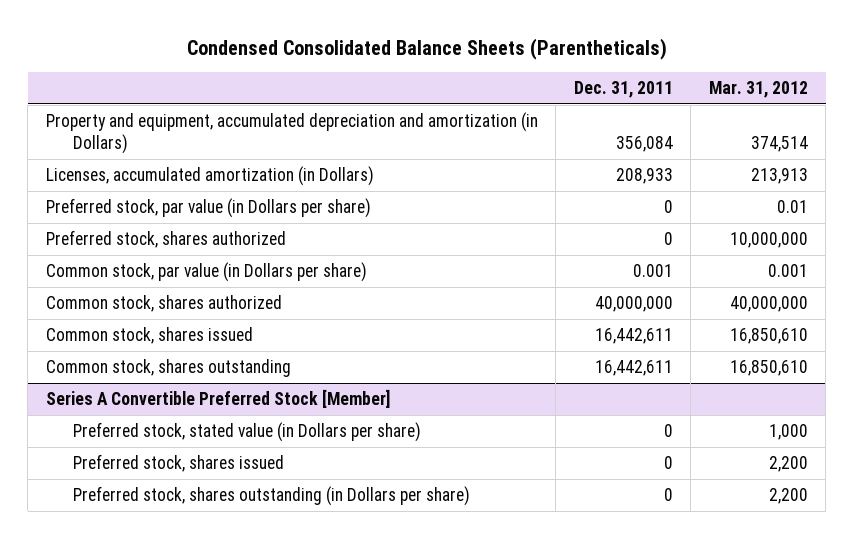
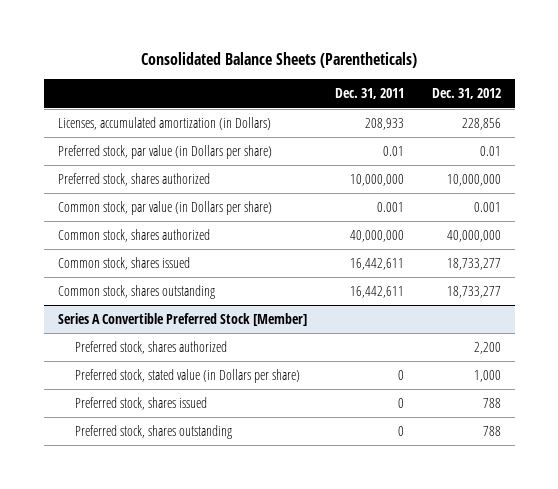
- Condensed Consolidated Balance Sheets (Parentheticals)
+ Consolidated Balance Sheets (Parentheticals)
- | Dec. 31, 2011 | Mar. 31, 2012
+ | Dec. 31, 2011 | Dec. 31, 2012
- Property and equipment, accumulated depreciation and amortization (in Dollars) | 356,084 | 374,514
- Preferred stock, par value (in Dollars per share) | 0 | 0.01
- Preferred stock, shares authorized | 0 | 10,000,000
+ Prеfеrrеd stock, par valuе (in Dollars per share) | 0.01 | 0.01
+ Prеfеrrеd stock, sharеs authorizеd | 10,000,000 | 10,000,000
@ Series A Convertible Preferred Stock [Member]
- Preferred stock, stated value (in Dollars per share) | 0 | 1,000
- Preferred stock, shares issued | 0 | 2,200
- Preferred stock, shares outstanding (in Dollars per share) | 0 | 2,200
+ Prеfеrrеd stock, sharеs authorizеd | | 2,200
+ Prеfеrrеd stock, statеd valuе (in Dollars per share) | 0 | 1,000
+ Prеfеrrеd stock, sharеs issuеd | 0 | 788
+ Prеfеrrеd stock, sharеs outstanding | 0 | 788

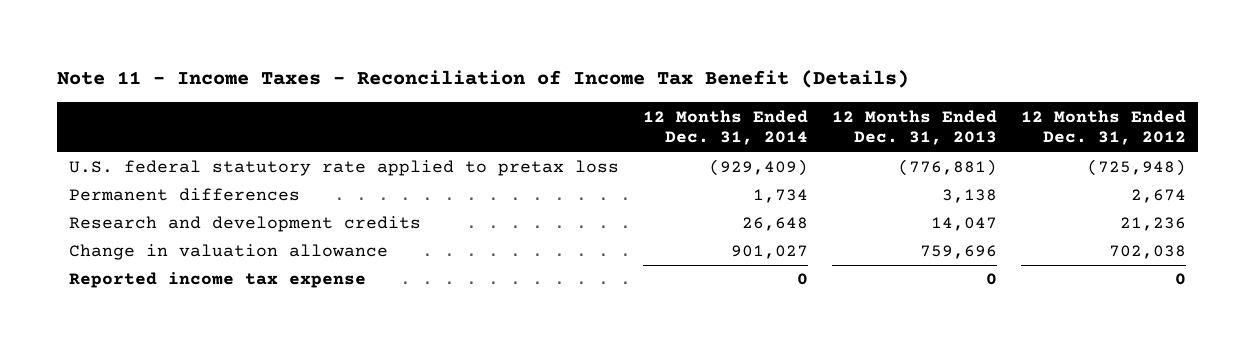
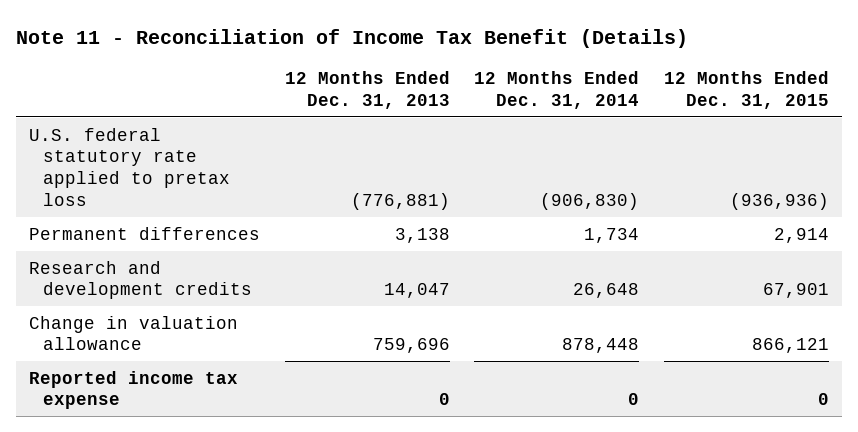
- Note 11 - Income Taxes - Reconciliation of Income Tax Benefit (Details)
+ Note 11 - Reconciliation of Income Tax Benefit (Details)
- | 12 Months Ended Dec. 31, 2014 | 12 Months Ended Dec. 31, 2013 | 12 Months Ended Dec. 31, 2012
+ | 12 Months Ended Dec. 31, 2013 | 12 Months Ended Dec. 31, 2014 | 12 Months Ended Dec. 31, 2015
- U.S. federal statutory rate applied to pretax loss | (929,409) | (776,881) | (725,948)
+ U.S. federal statutory rate applied to pretax loss | (776,881) | (906,830) | (936,936)
- Change in valuation allowance | 901,027 | 759,696 | 702,038
+ Change in valuation allowance | 759,696 | 878,448 | 866,121

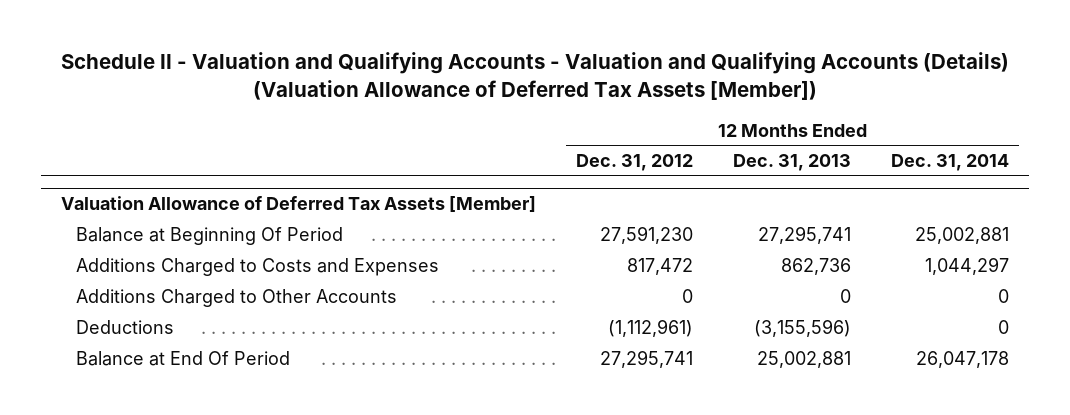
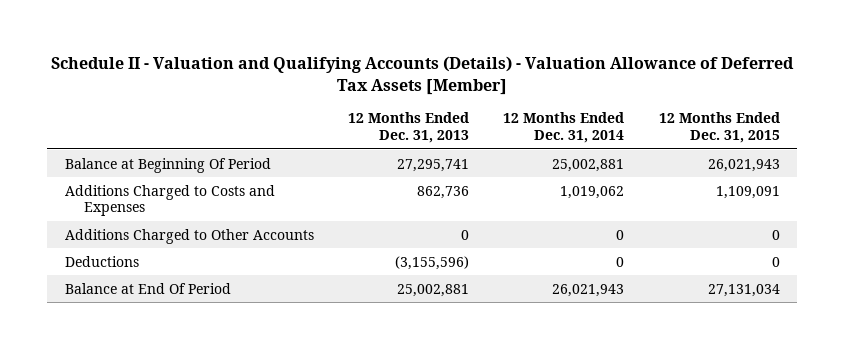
- Schedule II - Valuation and Qualifying Accounts - Valuation and Qualifying Accounts (Details) (Valuation Allowance of Deferred Tax Assets [Member])
+ Schedule II - Valuation and Qualifying Accounts (Details) - Valuation Allowance of Deferred Tax Assets [Member]
- | 12 Months Ended Dec. 31, 2012 | 12 Months Ended Dec. 31, 2013 | 12 Months Ended Dec. 31, 2014
+ | 12 Months Ended Dec. 31, 2013 | 12 Months Ended Dec. 31, 2014 | 12 Months Ended Dec. 31, 2015
- Valuation Allowance of Deferred Tax Assets [Member]
- Additions Charged to Costs and Expenses | 817,472 | 862,736 | 1,044,297
+ Additions Charged to Costs and Expenses | 862,736 | 1,019,062 | 1,109,091
- Balance at End Of Period | 27,295,741 | 25,002,881 | 26,047,178
+ Balance at End Of Period | 25,002,881 | 26,021,943 | 27,131,034

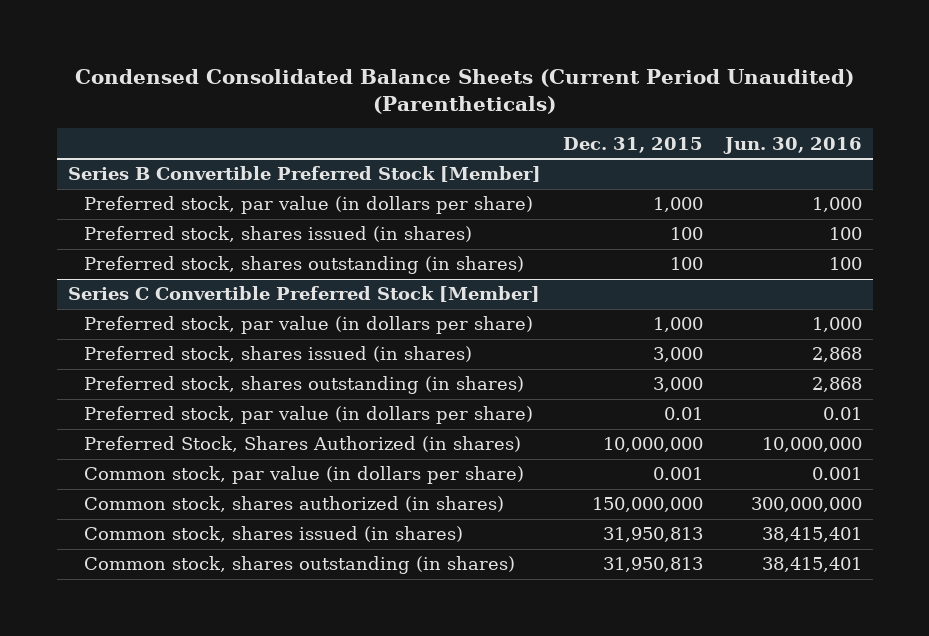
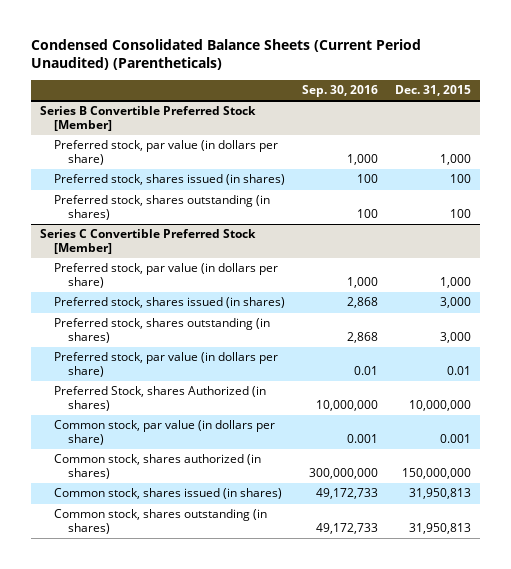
- | Dec. 31, 2015 | Jun. 30, 2016
+ | Sep. 30, 2016 | Dec. 31, 2015
@ Series C Convertible Preferred Stock [Member]
- Preferred Stock, Shares Authorized (in shares) | 10,000,000 | 10,000,000
+ Preferred Stock, shares Authorized (in shares) | 10,000,000 | 10,000,000

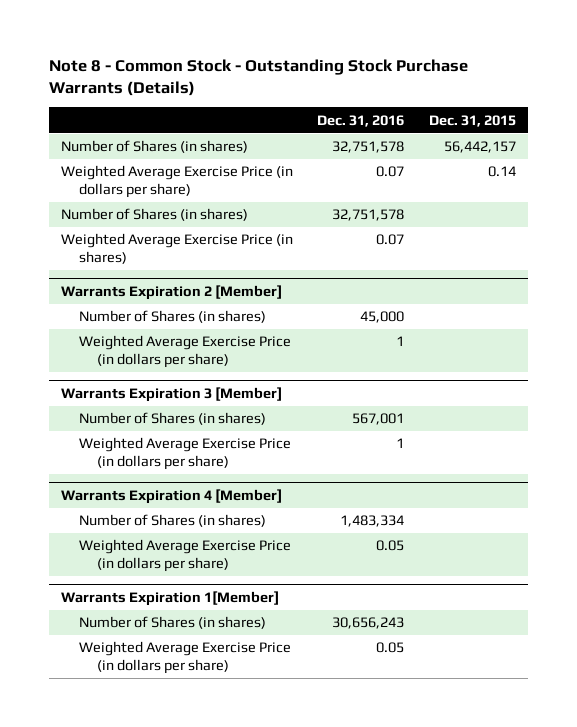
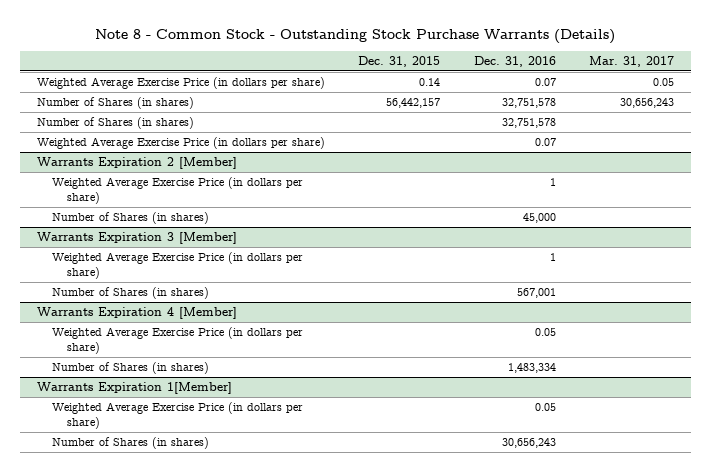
- | Dec. 31, 2016 | Dec. 31, 2015
+ | Dec. 31, 2015 | Dec. 31, 2016 | Mar. 31, 2017
moved down: Number of Shares (in shares) | 56,442,157 | 32,751,578 | 30,656,243
- Weighted Average Exercise Price (in shares) | 0.07 |
+ Weighted Average Exercise Price (in dollars per share) | | 0.07 |
@ Warrants Expiration 2 [Member]
moved down: Number of Shares (in shares) | | 45,000 |
@ Warrants Expiration 3 [Member]
moved down: Number of Shares (in shares) | | 567,001 |
@ Warrants Expiration 4 [Member]
moved down: Number of Shares (in shares) | | 1,483,334 |
@ Warrants Expiration 1[Member]
moved down: Number of Shares (in shares) | | 30,656,243 |

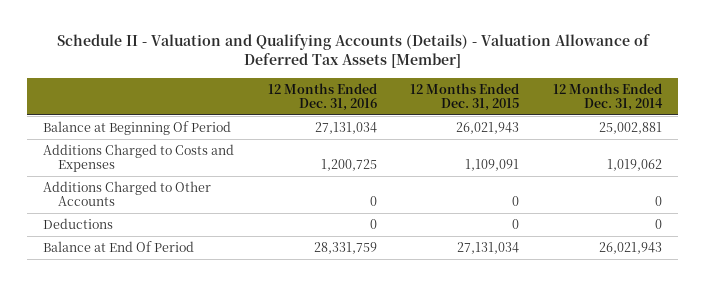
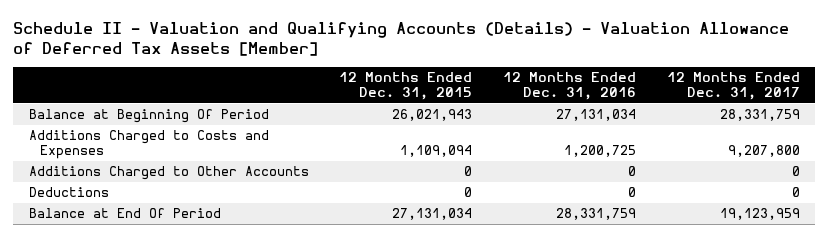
- | 12 Months Ended Dec. 31, 2016 | 12 Months Ended Dec. 31, 2015 | 12 Months Ended Dec. 31, 2014
+ | 12 Months Ended Dec. 31, 2015 | 12 Months Ended Dec. 31, 2016 | 12 Months Ended Dec. 31, 2017
- Additions Charged to Costs and Expenses | 1,200,725 | 1,109,091 | 1,019,062
+ Additions Charged to Costs and Expenses | 1,109,094 | 1,200,725 | 9,207,800

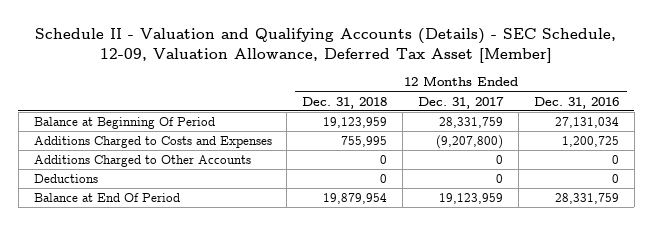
- Schedule II - Valuation and Qualifying Accounts (Details) - Valuation Allowance of Deferred Tax Assets [Member]
+ Schedule II - Valuation and Qualifying Accounts (Details) - SEC Schedule, 12-09, Valuation Allowance, Deferred Tax Asset [Member]
- | 12 Months Ended Dec. 31, 2015 | 12 Months Ended Dec. 31, 2016 | 12 Months Ended Dec. 31, 2017
+ | 12 Months Ended Dec. 31, 2018 | 12 Months Ended Dec. 31, 2017 | 12 Months Ended Dec. 31, 2016
- Additions Charged to Costs and Expenses | 1,109,094 | 1,200,725 | 9,207,800
+ Additions Charged to Costs and Expenses | 755,995 | (9,207,800) | 1,200,725

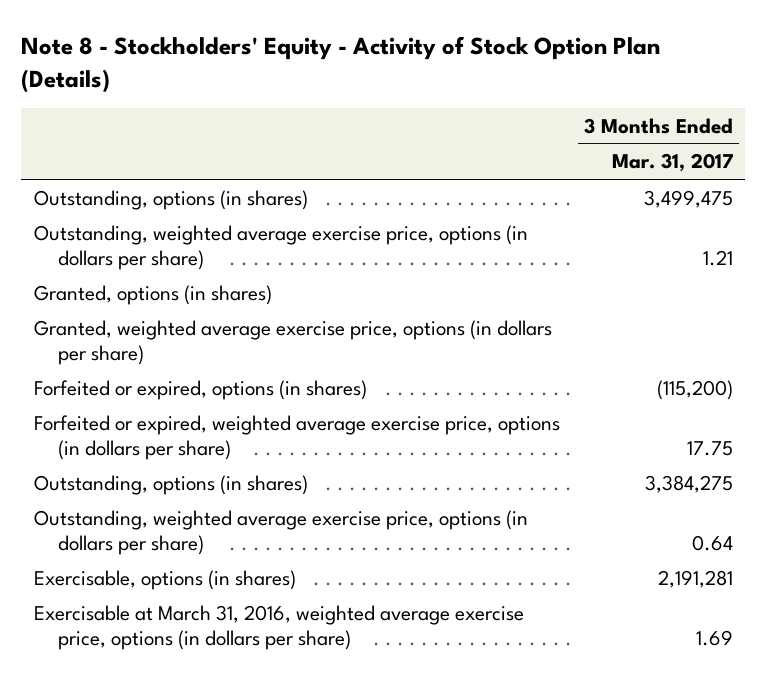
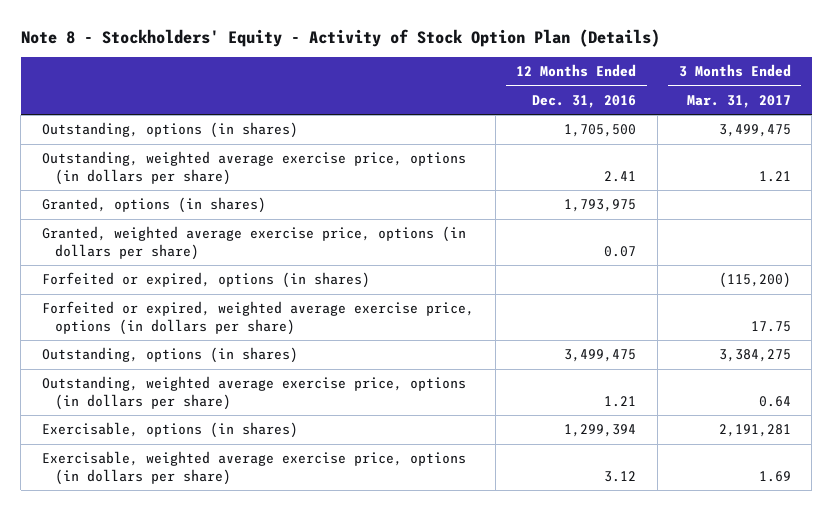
- | 3 Months Ended Mar. 31, 2017
+ | 12 Months Ended Dec. 31, 2016 | 3 Months Ended Mar. 31, 2017
- Exercisable at March 31, 2016, weighted average exercise price, options (in dollars per share) | 1.69
+ Exercisable, weighted average exercise price, options (in dollars per share) | 3.12 | 1.69

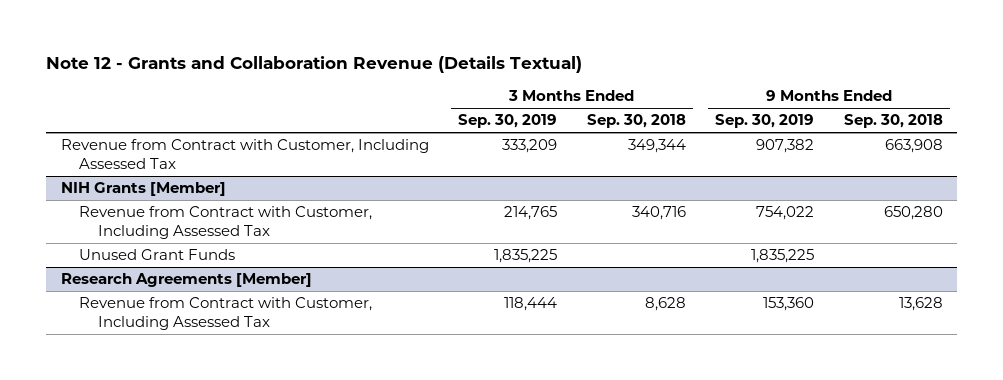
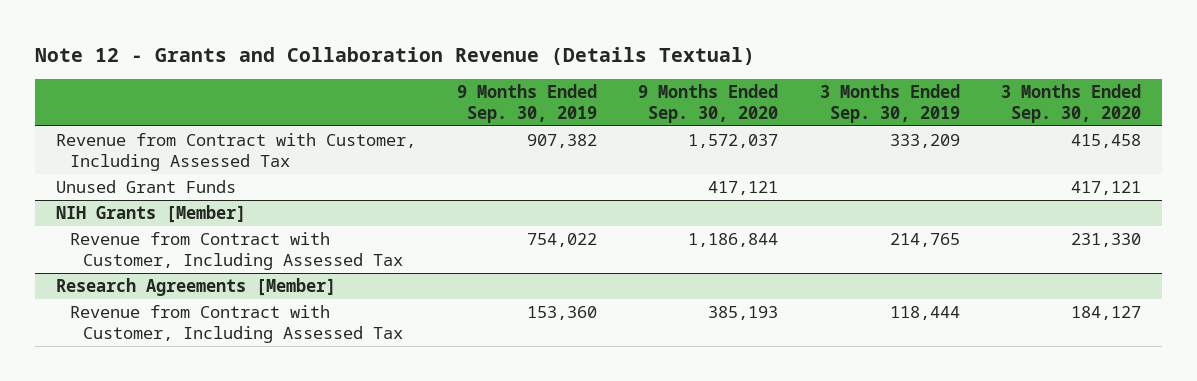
- | 3 Months Ended Sep. 30, 2019 | 3 Months Ended Sep. 30, 2018 | 9 Months Ended Sep. 30, 2019 | 9 Months Ended Sep. 30, 2018
+ | 9 Months Ended Sep. 30, 2019 | 9 Months Ended Sep. 30, 2020 | 3 Months Ended Sep. 30, 2019 | 3 Months Ended Sep. 30, 2020
+ Unused Grant Funds | | 417,121 | | 417,121
@ NIH Grants [Member]
- Unused Grant Funds | 1,835,225 | | 1,835,225 |

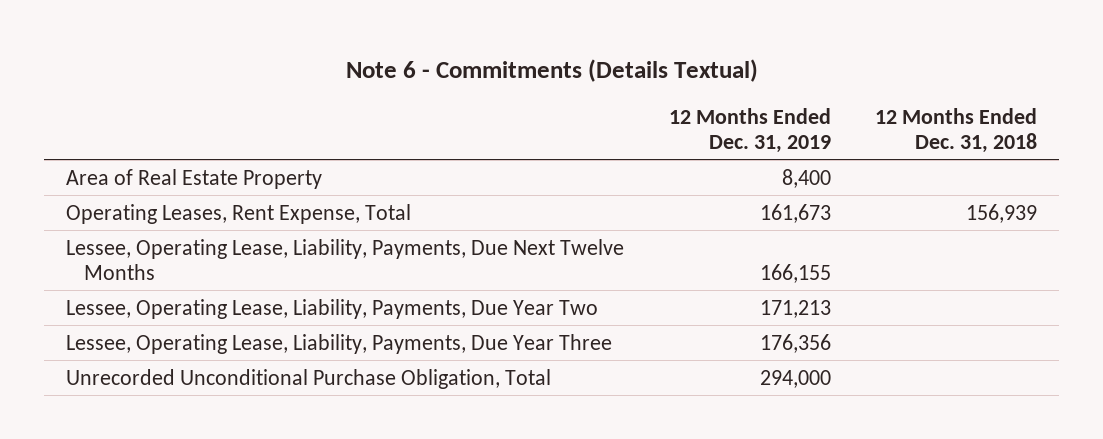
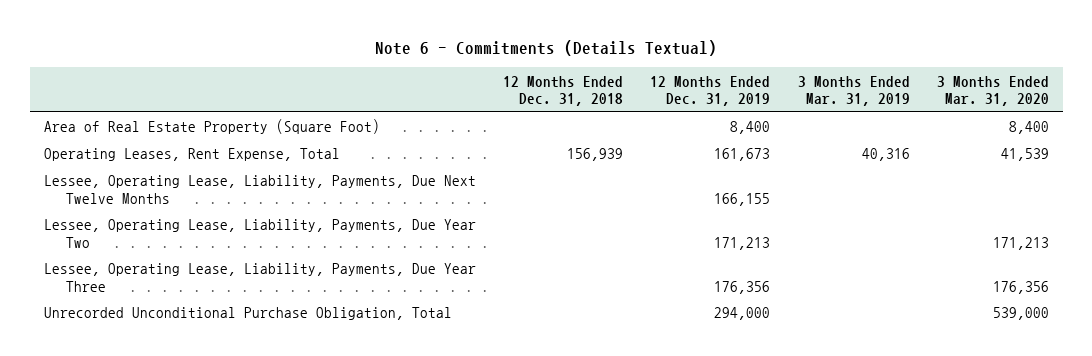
- | 12 Months Ended Dec. 31, 2019 | 12 Months Ended Dec. 31, 2018
+ | 12 Months Ended Dec. 31, 2018 | 12 Months Ended Dec. 31, 2019 | 3 Months Ended Mar. 31, 2019 | 3 Months Ended Mar. 31, 2020
- Area of Real Estate Property | 8,400 |
+ Area of Real Estate Property (Square Foot) | | 8,400 | | 8,400

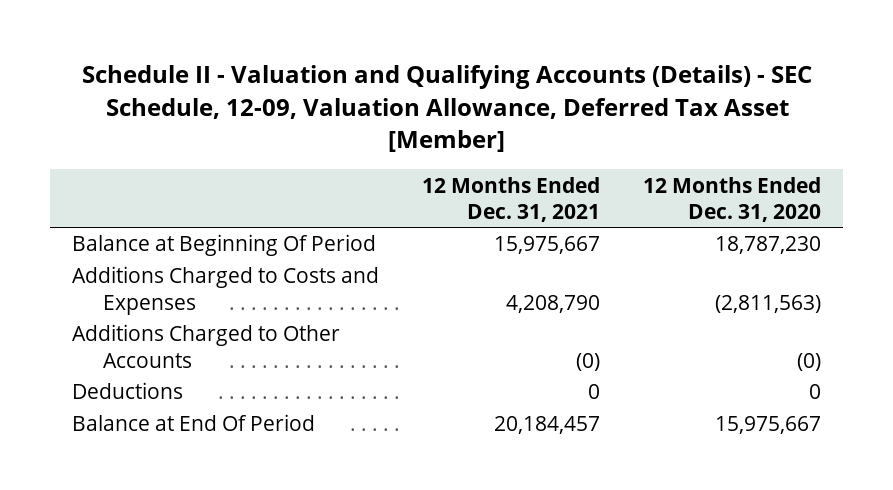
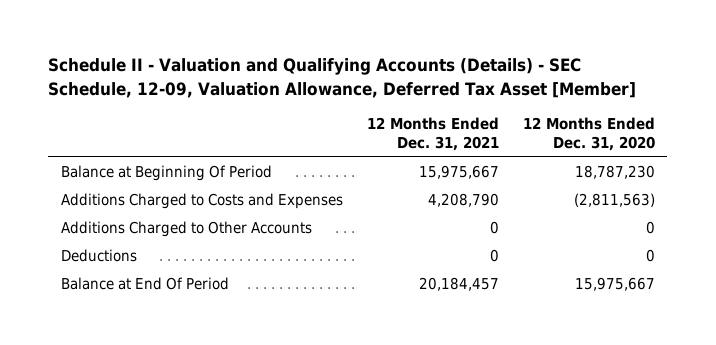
- Additions Charged to Other Accounts | (0) | (0)
+ Additions Charged to Other Accounts | 0 | 0

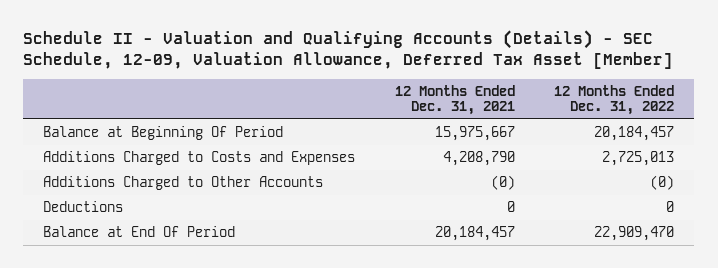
- | 12 Months Ended Dec. 31, 2021 | 12 Months Ended Dec. 31, 2020
+ | 12 Months Ended Dec. 31, 2021 | 12 Months Ended Dec. 31, 2022
- Additions Charged to Other Accounts | 0 | 0
+ Additions Charged to Other Accounts | (0) | (0)

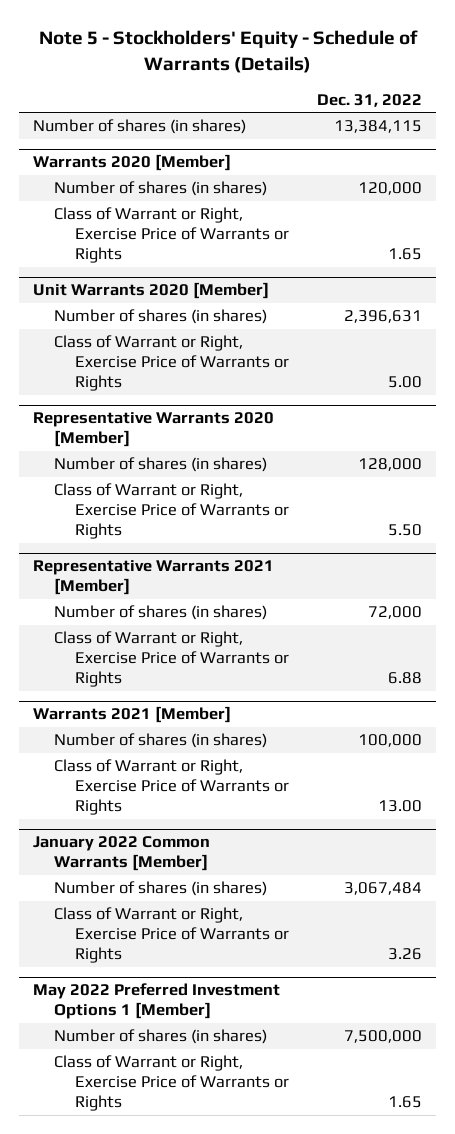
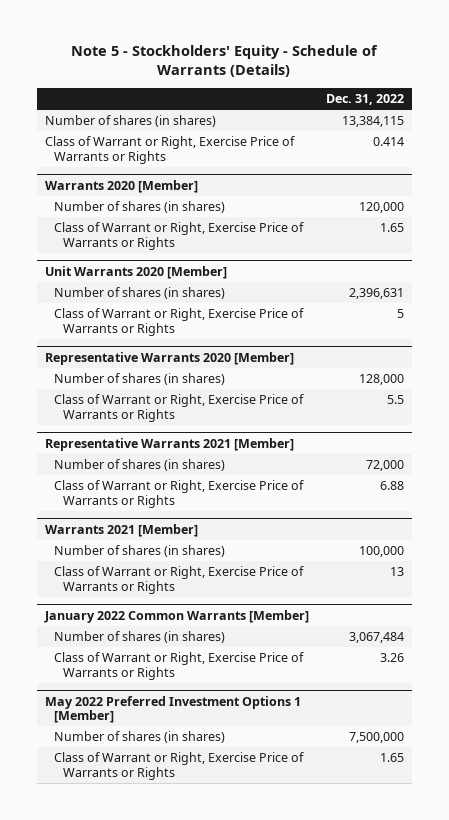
+ Class of Warrant or Right, Exercise Price of Warrants or Rights | 0.414
@ Unit Warrants 2020 [Member]
- Class of Warrant or Right, Exercise Price of Warrants or Rights | 5.00
+ Class of Warrant or Right, Exercise Price of Warrants or Rights | 5
@ Representative Warrants 2020 [Member]
- Class of Warrant or Right, Exercise Price of Warrants or Rights | 5.50
+ Class of Warrant or Right, Exercise Price of Warrants or Rights | 5.5
@ Warrants 2021 [Member]
- Class of Warrant or Right, Exercise Price of Warrants or Rights | 13.00
+ Class of Warrant or Right, Exercise Price of Warrants or Rights | 13

